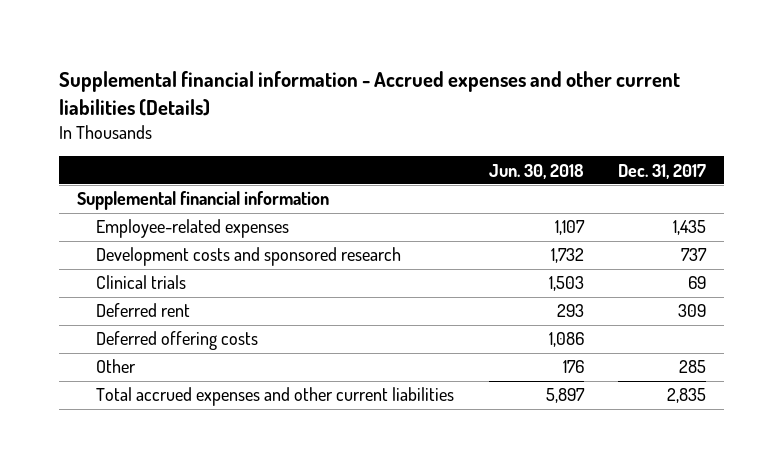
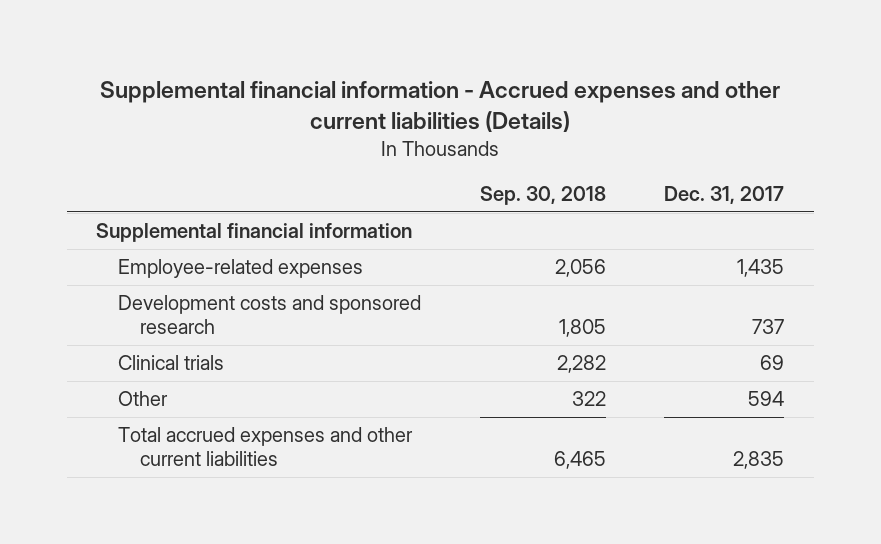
- | Jun. 30, 2018 | Dec. 31, 2017
+ | Sep. 30, 2018 | Dec. 31, 2017
- Deferred rent | 293 | 309
- Deferred offering costs | 1,086 |
- Other | 176 | 285
+ Other | 322 | 594

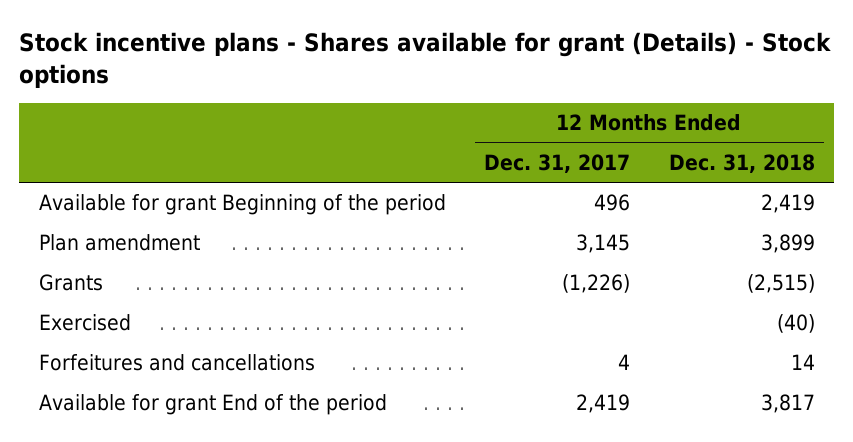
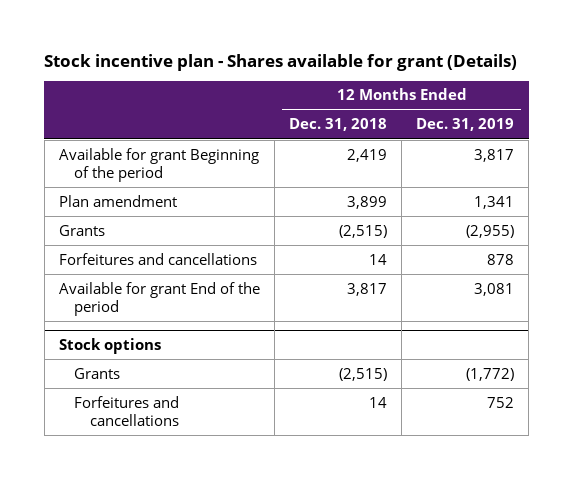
- Stock incentive plans - Shares available for grant (Details) - Stock options
+ Stock incentive plan - Shares available for grant (Details)
- | 12 Months Ended Dec. 31, 2017 | 12 Months Ended Dec. 31, 2018
+ | 12 Months Ended Dec. 31, 2018 | 12 Months Ended Dec. 31, 2019
- Exercised | | (40)
+ Stock options
+ Grants | (2,515) | (1,772)
+ Forfeitures and cancellations | 14 | 752

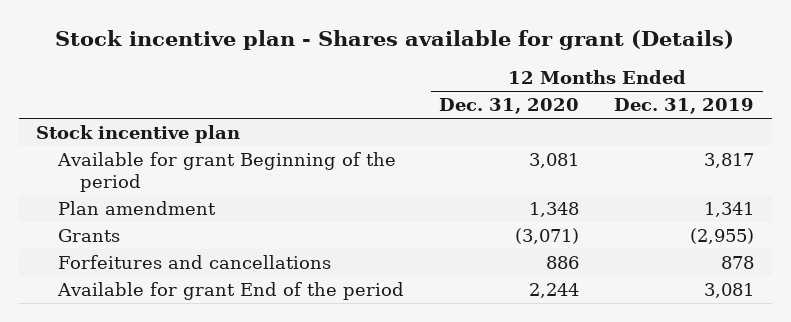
- | 12 Months Ended Dec. 31, 2018 | 12 Months Ended Dec. 31, 2019
+ | 12 Months Ended Dec. 31, 2020 | 12 Months Ended Dec. 31, 2019
+ Stock incentive plan
- Stock options
- Grants | (2,515) | (1,772)
- Forfeitures and cancellations | 14 | 752

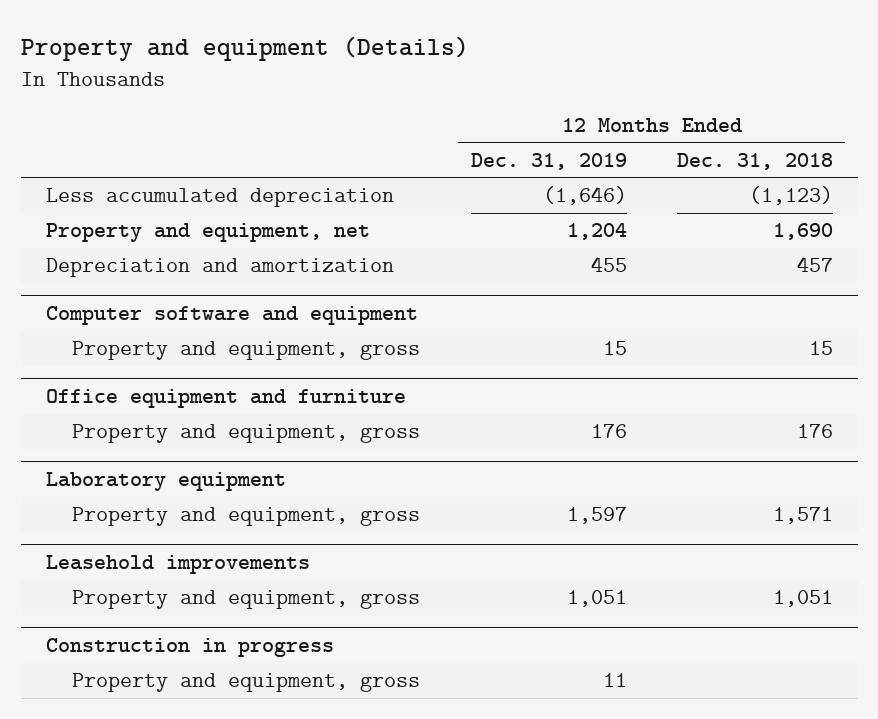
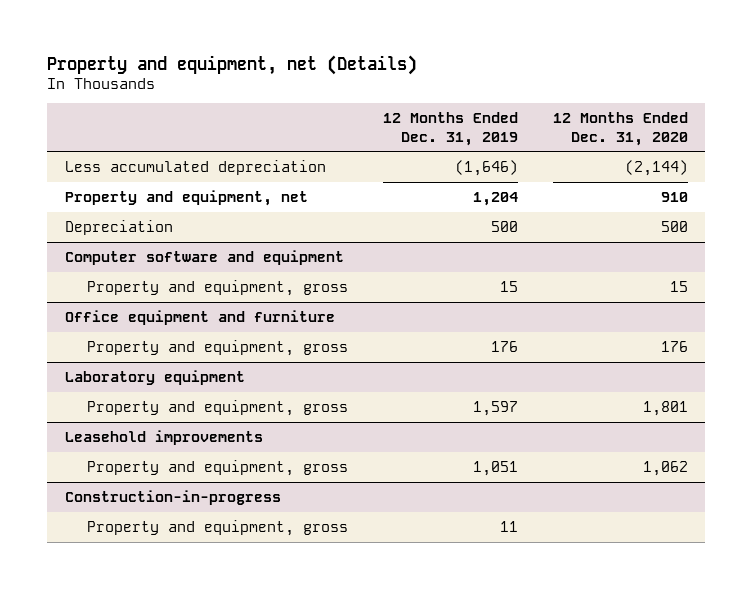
- Property and equipment (Details)
+ Property and equipment, net (Details)
- | 12 Months Ended Dec. 31, 2019 | 12 Months Ended Dec. 31, 2018
+ | 12 Months Ended Dec. 31, 2019 | 12 Months Ended Dec. 31, 2020
- Depreciation and amortization | 455 | 457
+ Depreciation | 500 | 500
- Construction in progress
+ Construction-in-progress

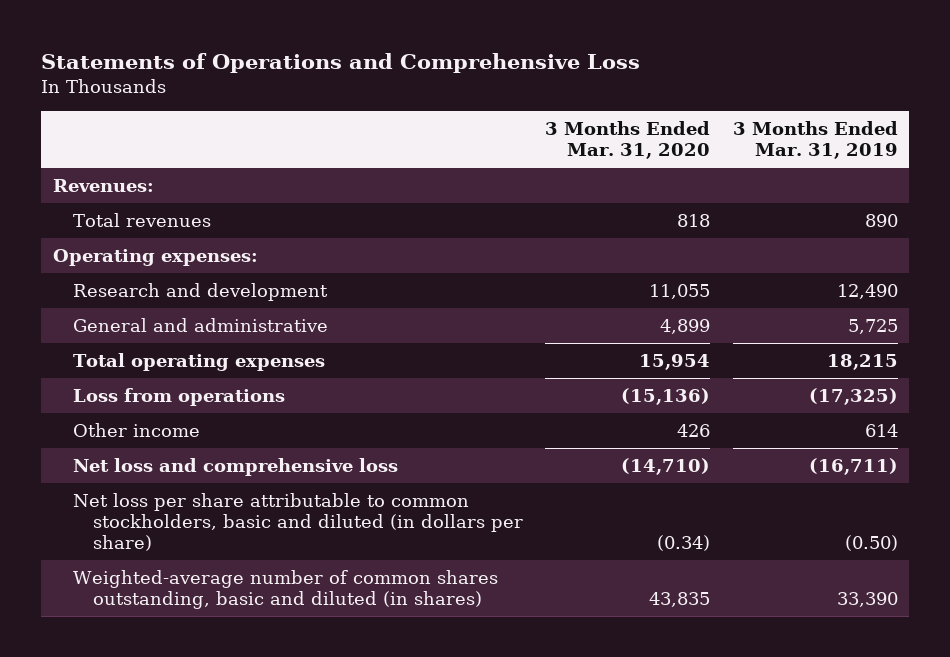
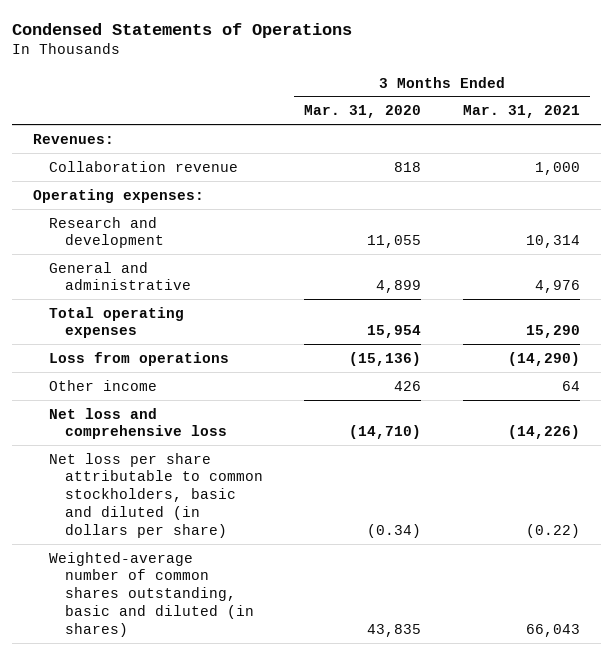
- Statements of Operations and Comprehensive Loss
+ Condensed Statements of Operations
- | 3 Months Ended Mar. 31, 2020 | 3 Months Ended Mar. 31, 2019
+ | 3 Months Ended Mar. 31, 2020 | 3 Months Ended Mar. 31, 2021
- Total revenues | 818 | 890
+ Collaboration revenue | 818 | 1,000

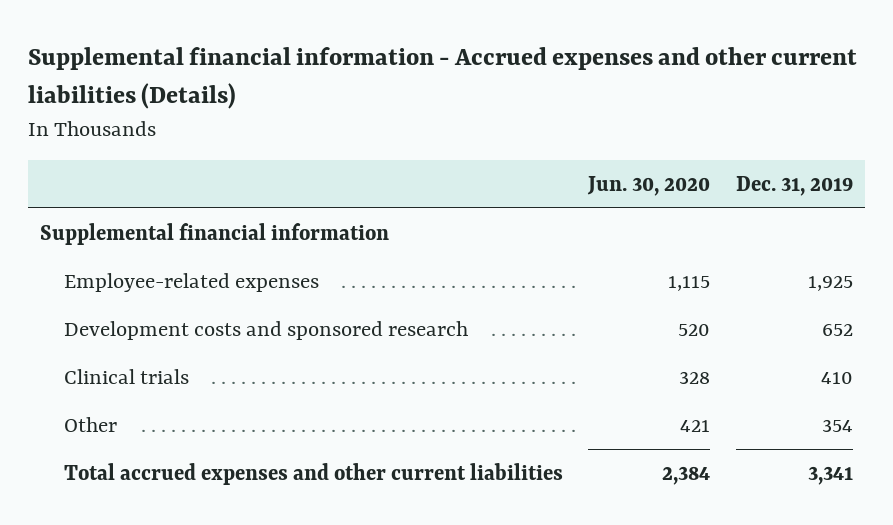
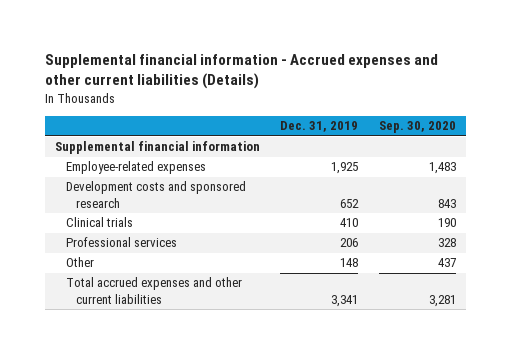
- | Jun. 30, 2020 | Dec. 31, 2019
+ | Dec. 31, 2019 | Sep. 30, 2020
- Other | 421 | 354
+ Professional services | 206 | 328
+ Other | 148 | 437

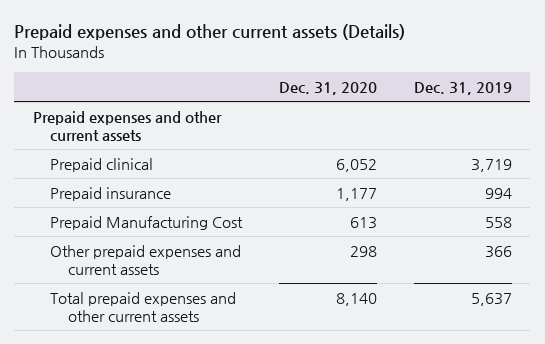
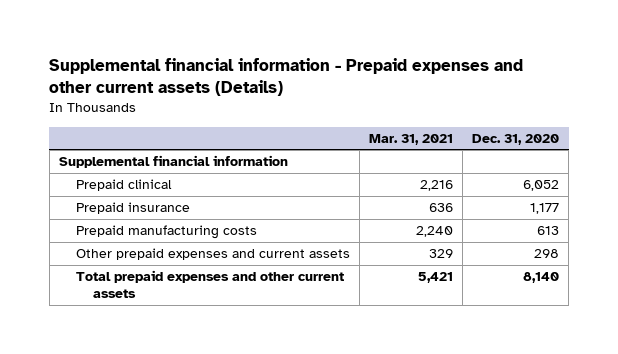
- Prepaid expenses and other current assets (Details)
+ Supplemental financial information - Prepaid expenses and other current assets (Details)
- | Dec. 31, 2020 | Dec. 31, 2019
+ | Mar. 31, 2021 | Dec. 31, 2020
- Prepaid expenses and other current assets
+ Supplemental financial information
- Prepaid Manufacturing Cost | 613 | 558
+ Prepaid manufacturing costs | 2,240 | 613

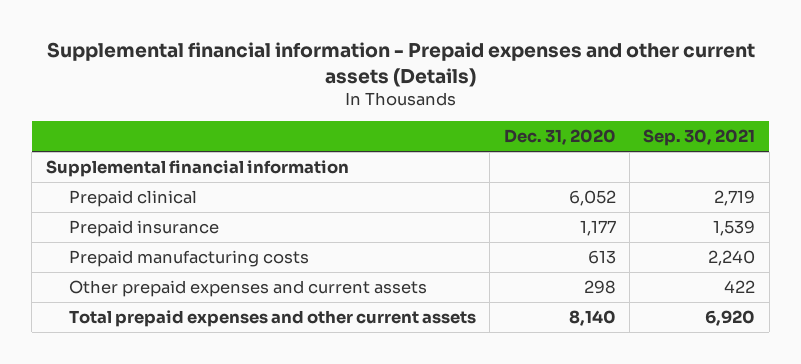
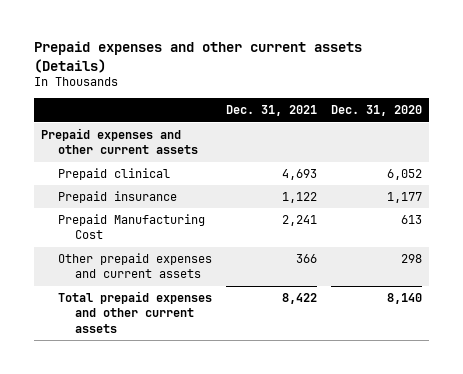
- Supplemental financial information - Prepaid expenses and other current assets (Details)
+ Prepaid expenses and other current assets (Details)
- | Dec. 31, 2020 | Sep. 30, 2021
+ | Dec. 31, 2021 | Dec. 31, 2020
- Supplemental financial information
+ Prepaid expenses and other current assets
- Prepaid manufacturing costs | 613 | 2,240
+ Prepaid Manufacturing Cost | 2,241 | 613

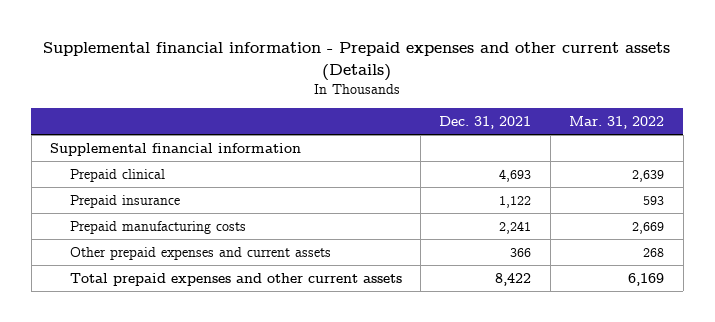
- Prepaid expenses and other current assets (Details)
+ Supplemental financial information - Prepaid expenses and other current assets (Details)
- | Dec. 31, 2021 | Dec. 31, 2020
+ | Dec. 31, 2021 | Mar. 31, 2022
- Prepaid expenses and other current assets
+ Supplemental financial information
- Prepaid Manufacturing Cost | 2,241 | 613
+ Prepaid manufacturing costs | 2,241 | 2,669

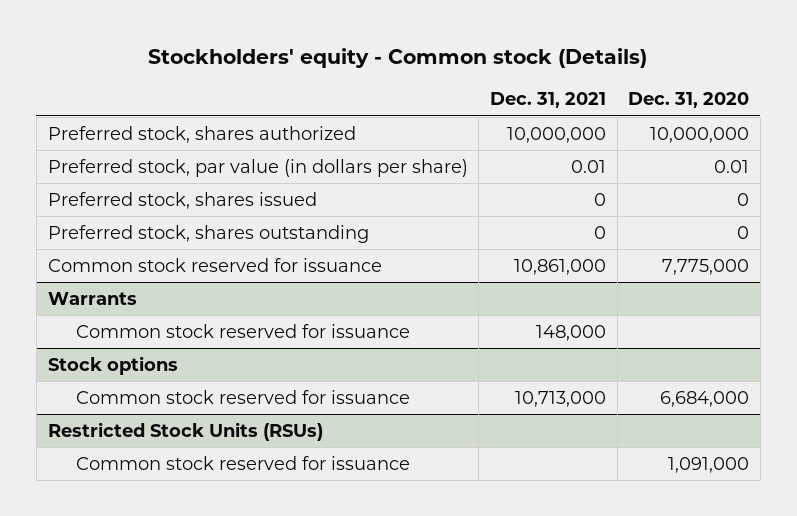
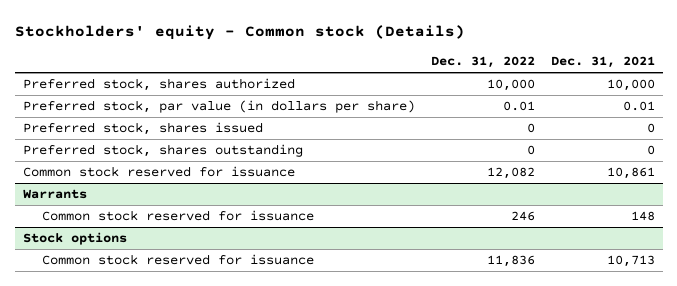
- | Dec. 31, 2021 | Dec. 31, 2020
+ | Dec. 31, 2022 | Dec. 31, 2021
- Preferred stock, shares authorized | 10,000,000 | 10,000,000
+ Preferred stock, shares authorized | 10,000 | 10,000
- Common stock reserved for issuance | 10,861,000 | 7,775,000
+ Common stock reserved for issuance | 12,082 | 10,861
@ Warrants
- Common stock reserved for issuance | 148,000 |
+ Common stock reserved for issuance | 246 | 148
@ Stock options
- Common stock reserved for issuance | 10,713,000 | 6,684,000
- Restricted Stock Units (RSUs)
- Common stock reserved for issuance | | 1,091,000
@ Stock options
+ Common stock reserved for issuance | 11,836 | 10,713

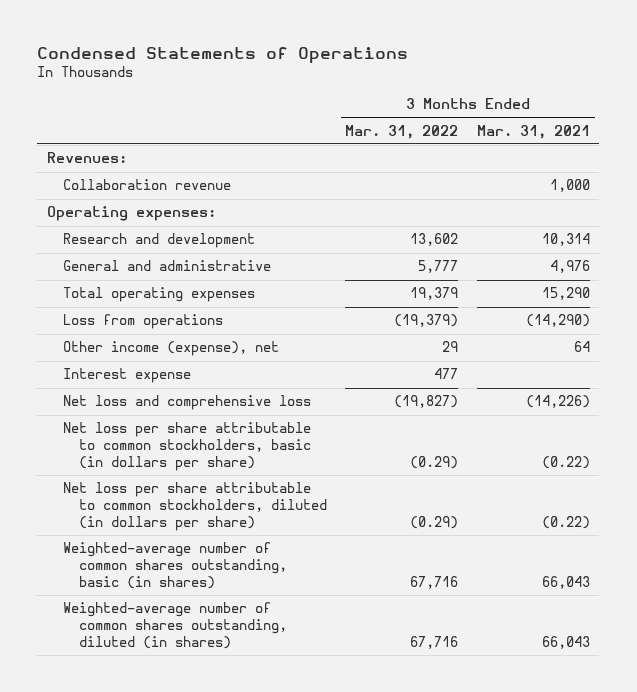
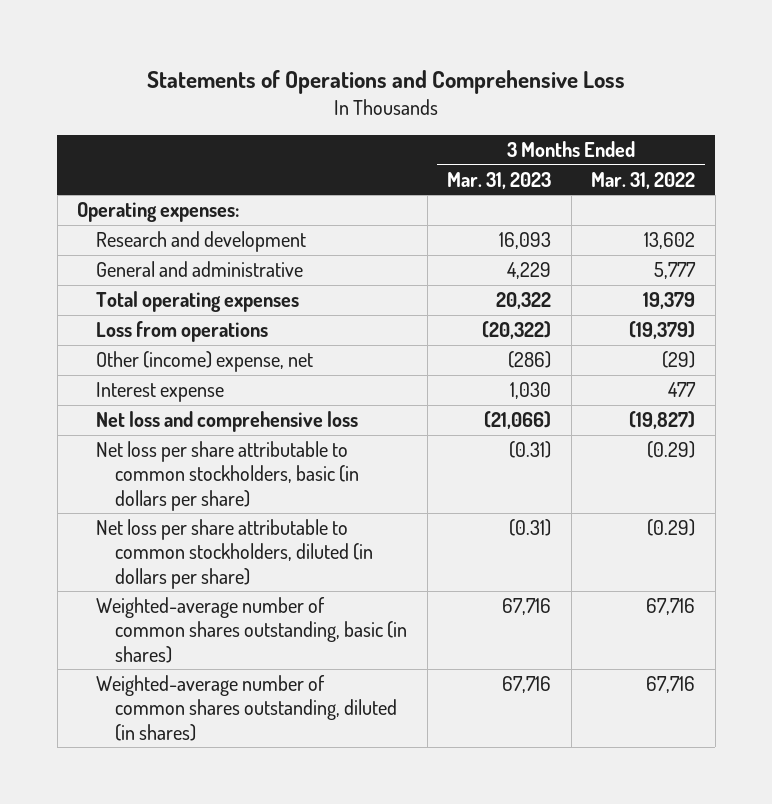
- Condensed Statements of Operations
+ Statements of Operations and Comprehensive Loss
- | 3 Months Ended Mar. 31, 2022 | 3 Months Ended Mar. 31, 2021
+ | 3 Months Ended Mar. 31, 2023 | 3 Months Ended Mar. 31, 2022
- Revenues:
- Collaboration revenue | | 1,000
- Other income (expense), net | 29 | 64
+ Other (income) expense, net | (286) | (29)

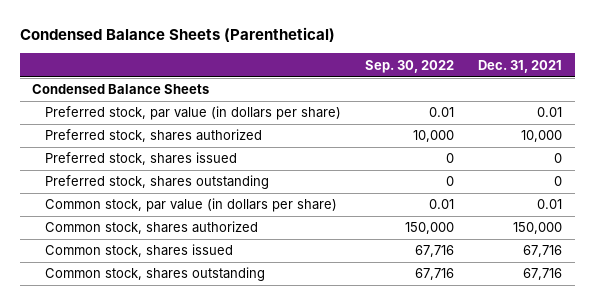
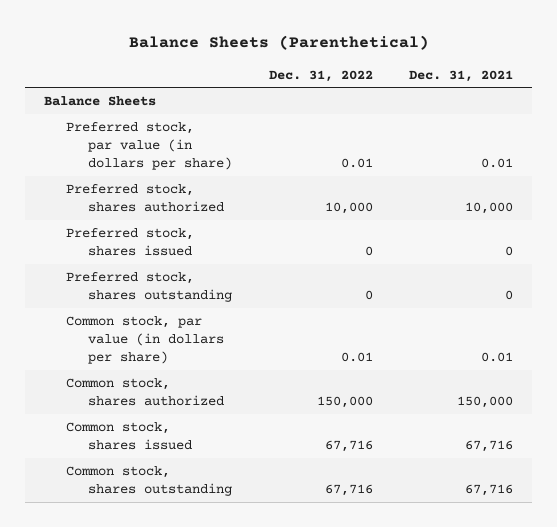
- Condensed Balance Sheets (Parenthetical)
+ Balance Sheets (Parenthetical)
- | Sep. 30, 2022 | Dec. 31, 2021
+ | Dec. 31, 2022 | Dec. 31, 2021
- Condensed Balance Sheets
+ Balance Sheets

